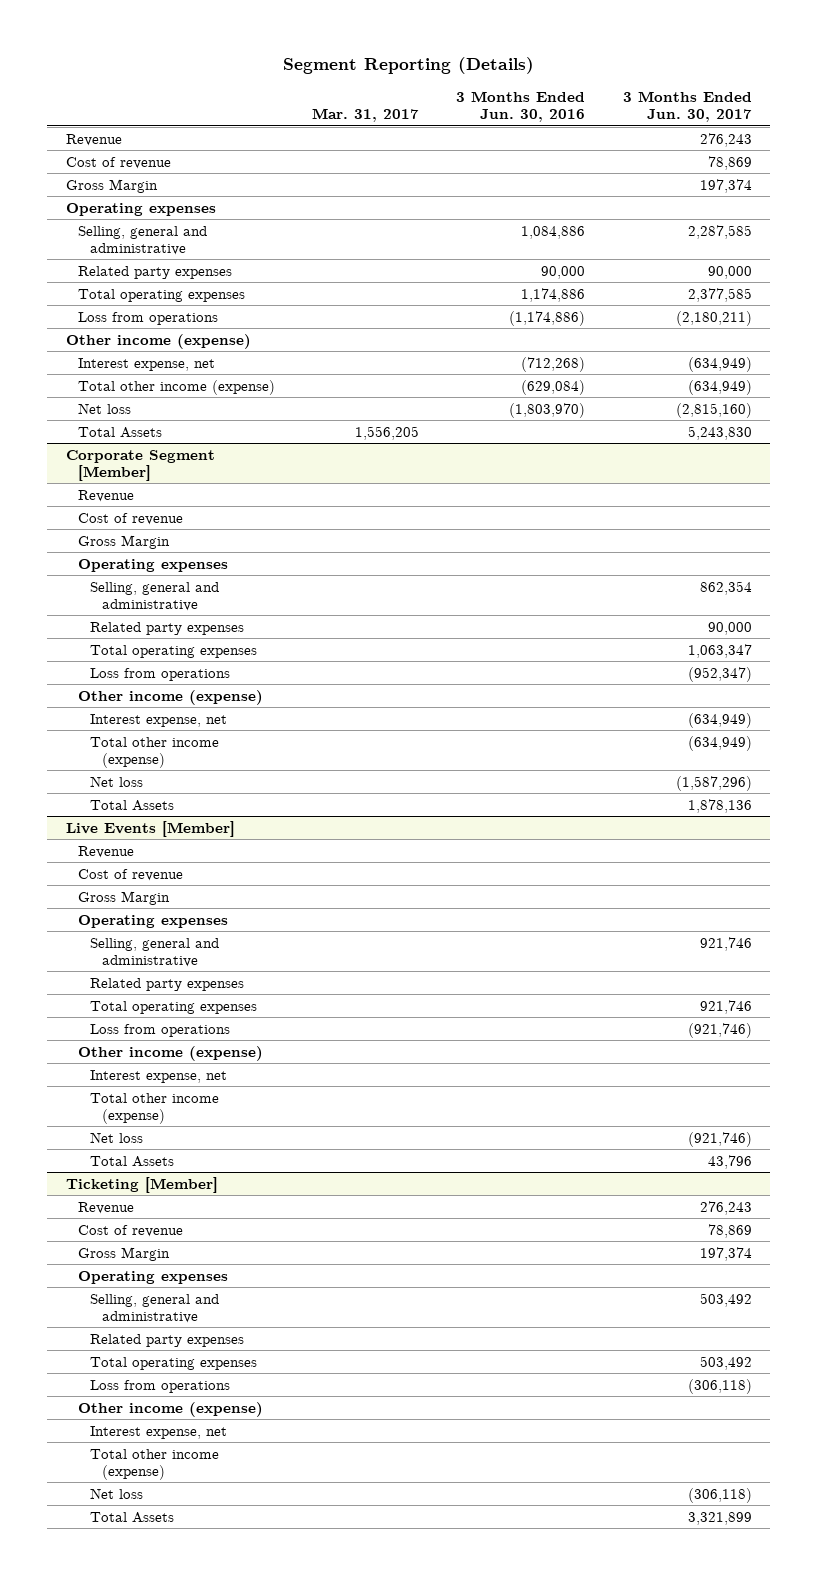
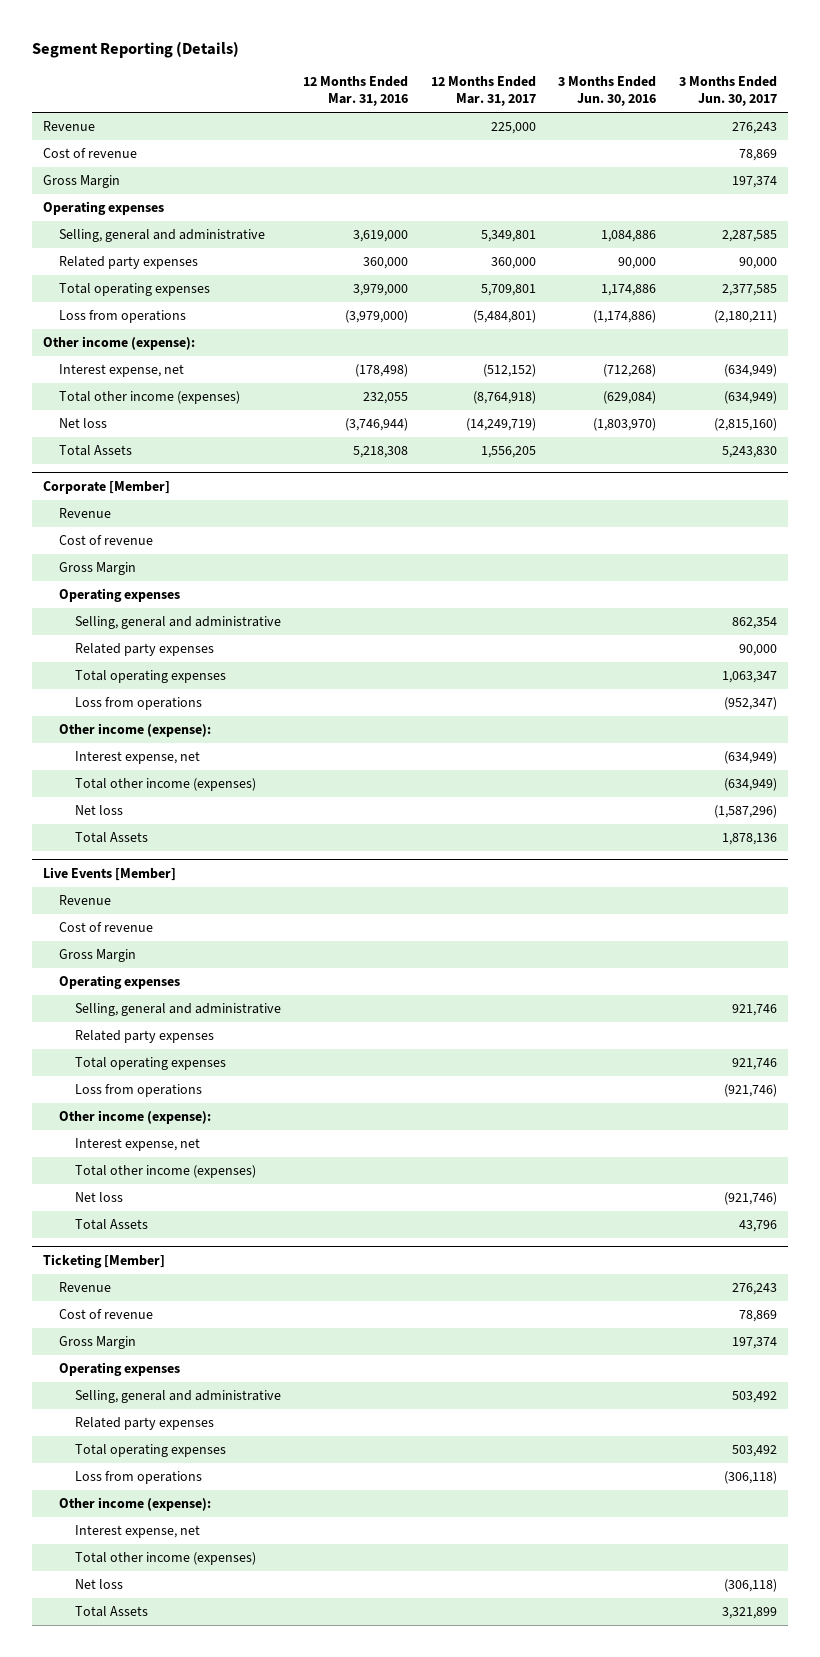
- | Mar. 31, 2017 | 3 Months Ended Jun. 30, 2016 | 3 Months Ended Jun. 30, 2017
+ | 12 Months Ended Mar. 31, 2016 | 12 Months Ended Mar. 31, 2017 | 3 Months Ended Jun. 30, 2016 | 3 Months Ended Jun. 30, 2017
- Other income (expense)
+ Other income (expense):
- Total other income (expense) | | (629,084) | (634,949)
+ Total other income (expenses) | 232,055 | (8,764,918) | (629,084) | (634,949)
- Corporate Segment [Member]
+ Corporate [Member]
- Other income (expense)
+ Other income (expense):
- Total other income (expense) | | | (634,949)
+ Total other income (expenses) | | | | (634,949)
@ Live Events [Member]
- Other income (expense)
+ Other income (expense):
- Total other income (expense)
+ Total other income (expenses)
@ Ticketing [Member]
- Other income (expense)
+ Other income (expense):
- Total other income (expense)
+ Total other income (expenses)

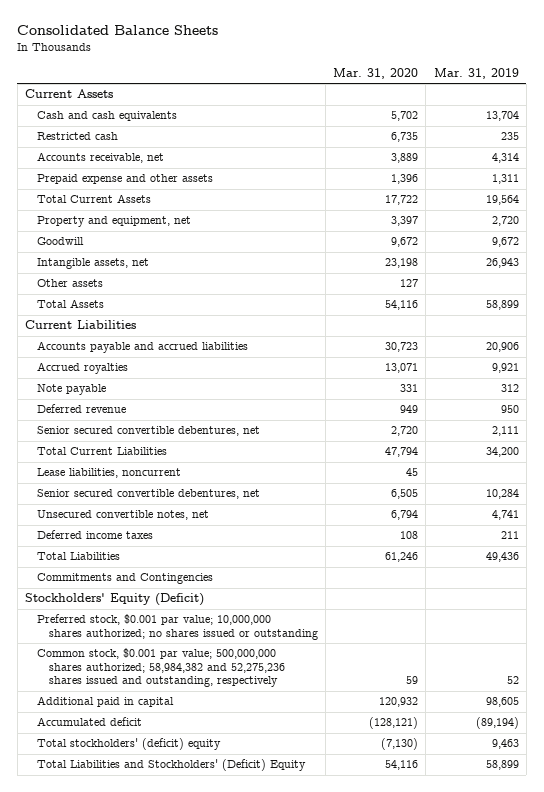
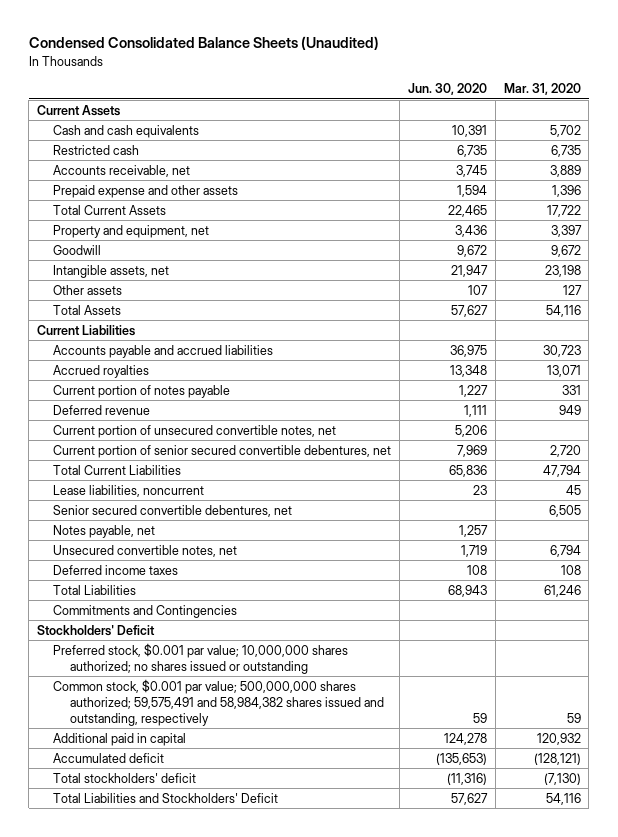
- Consolidated Balance Sheets
+ Condensed Consolidated Balance Sheets (Unaudited)
- | Mar. 31, 2020 | Mar. 31, 2019
+ | Jun. 30, 2020 | Mar. 31, 2020
- Note payable | 331 | 312
+ Current portion of notes payable | 1,227 | 331
- Senior secured convertible debentures, net | 2,720 | 2,111
+ Current portion of unsecured convertible notes, net | 5,206 |
+ Current portion of senior secured convertible debentures, net | 7,969 | 2,720
+ Notes payable, net | 1,257 |
- Stockholders' Equity (Deficit)
+ Stockholders' Deficit
- Common stock, $0.001 par value; 500,000,000 shares authorized; 58,984,382 and 52,275,236 shares issued and outstanding, respectively | 59 | 52
+ Common stock, $0.001 par value; 500,000,000 shares authorized; 59,575,491 and 58,984,382 shares issued and outstanding, respectively | 59 | 59
- Total stockholders' (deficit) equity | (7,130) | 9,463
- Total Liabilities and Stockholders' (Deficit) Equity | 54,116 | 58,899
+ Total stockholders' deficit | (11,316) | (7,130)
+ Total Liabilities and Stockholders' Deficit | 57,627 | 54,116

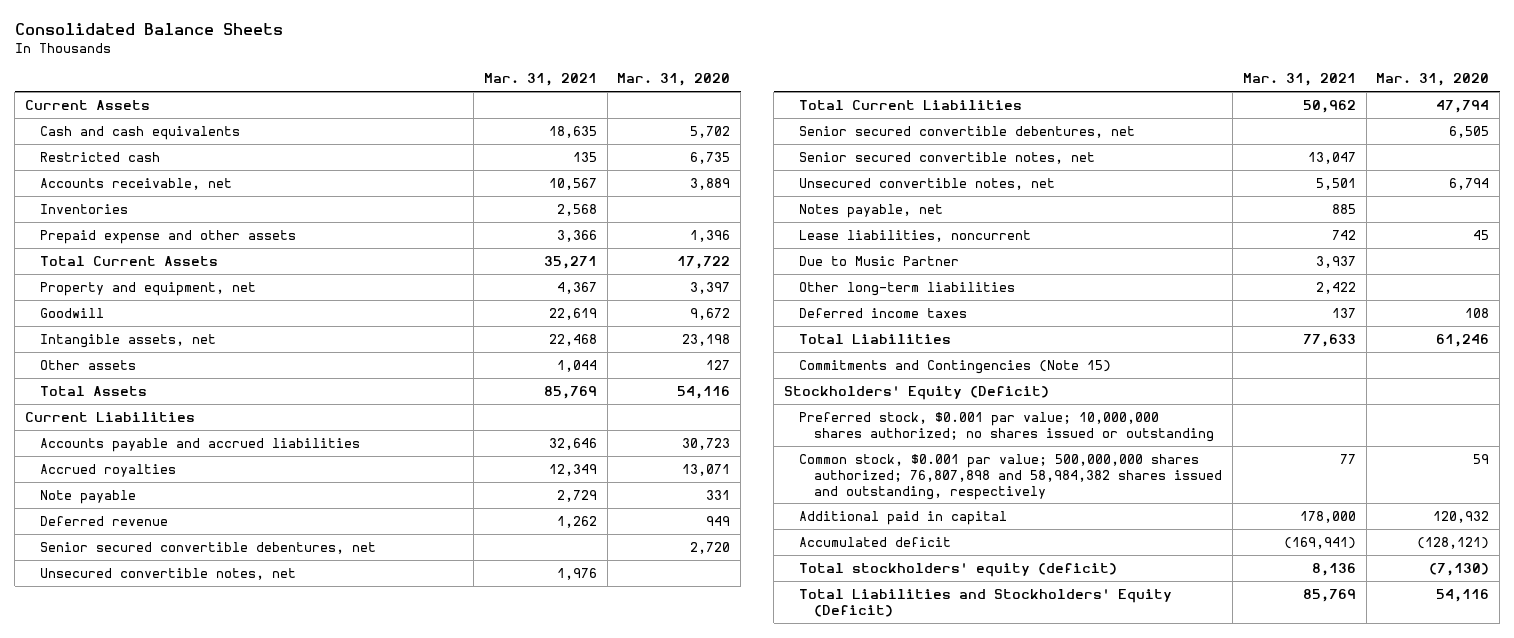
- Condensed Consolidated Balance Sheets (Unaudited)
+ Consolidated Balance Sheets
- | Jun. 30, 2020 | Mar. 31, 2020
+ | Mar. 31, 2021 | Mar. 31, 2020
+ Inventories | 2,568 |
- Current portion of notes payable | 1,227 | 331
+ Note payable | 2,729 | 331
- Current portion of unsecured convertible notes, net | 5,206 |
- Current portion of senior secured convertible debentures, net | 7,969 | 2,720
+ Senior secured convertible debentures, net | | 2,720
+ Unsecured convertible notes, net | 1,976 |
+ Senior secured convertible notes, net | 13,047 |
moved down: Notes payable, net | 885 |
moved down: Lease liabilities, noncurrent | 742 | 45
+ Due to Music Partner | 3,937 |
+ Other long-term liabilities | 2,422 |
- Commitments and Contingencies
- Stockholders' Deficit
+ Commitments and Contingencies (Note 15)
+ Stockholders' Equity (Deficit)
- Common stock, $0.001 par value; 500,000,000 shares authorized; 59,575,491 and 58,984,382 shares issued and outstanding, respectively | 59 | 59
+ Common stock, $0.001 par value; 500,000,000 shares authorized; 76,807,898 and 58,984,382 shares issued and outstanding, respectively | 77 | 59
- Total stockholders' deficit | (11,316) | (7,130)
- Total Liabilities and Stockholders' Deficit | 57,627 | 54,116
+ Total stockholders' equity (deficit) | 8,136 | (7,130)
+ Total Liabilities and Stockholders' Equity (Deficit) | 85,769 | 54,116

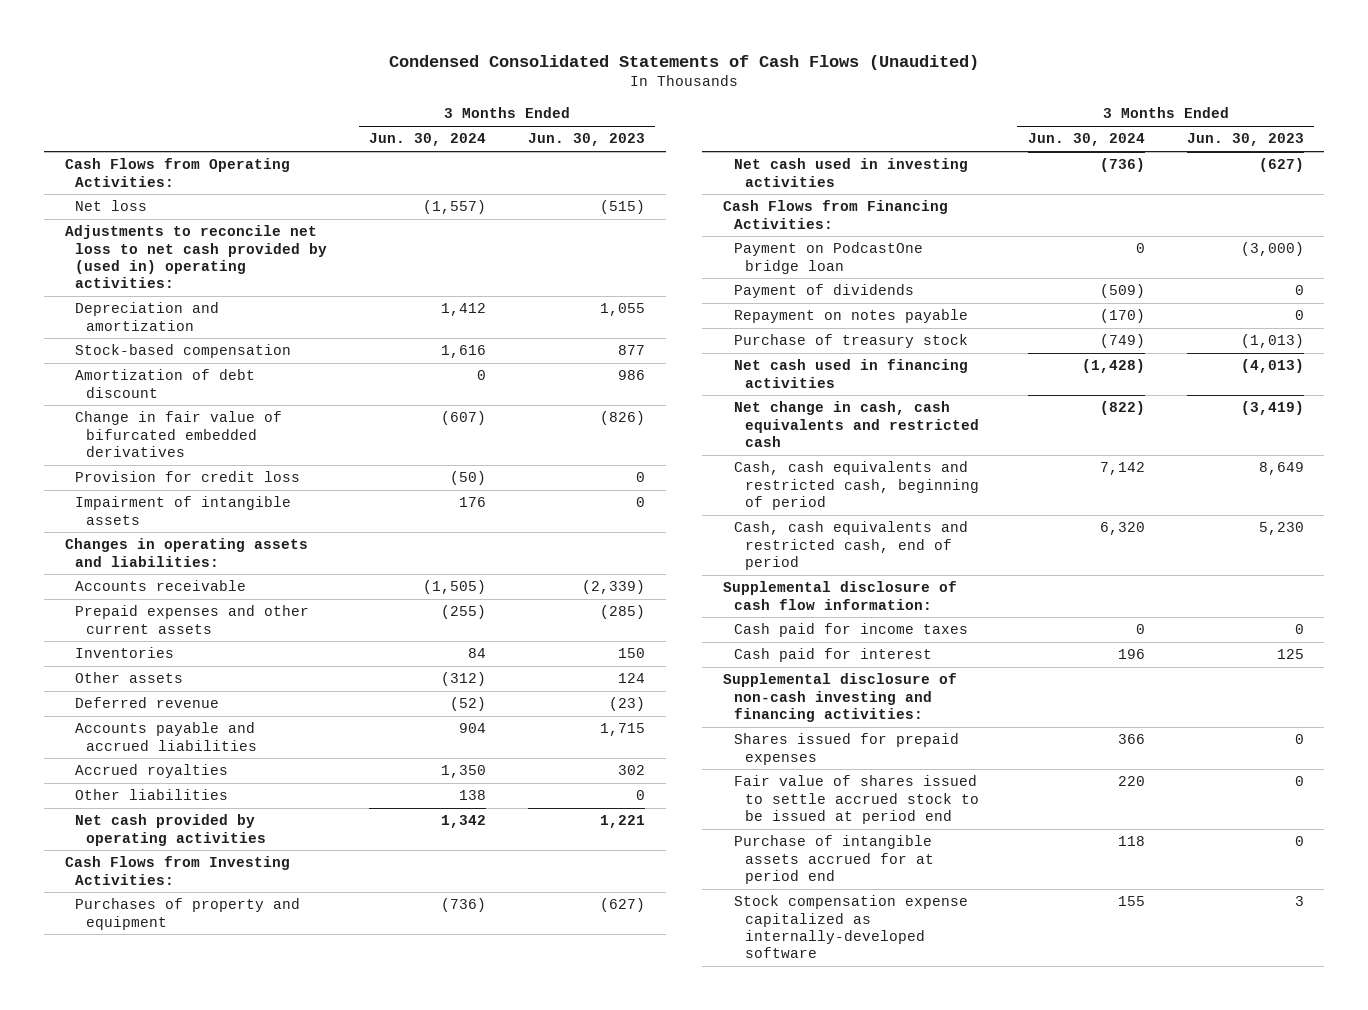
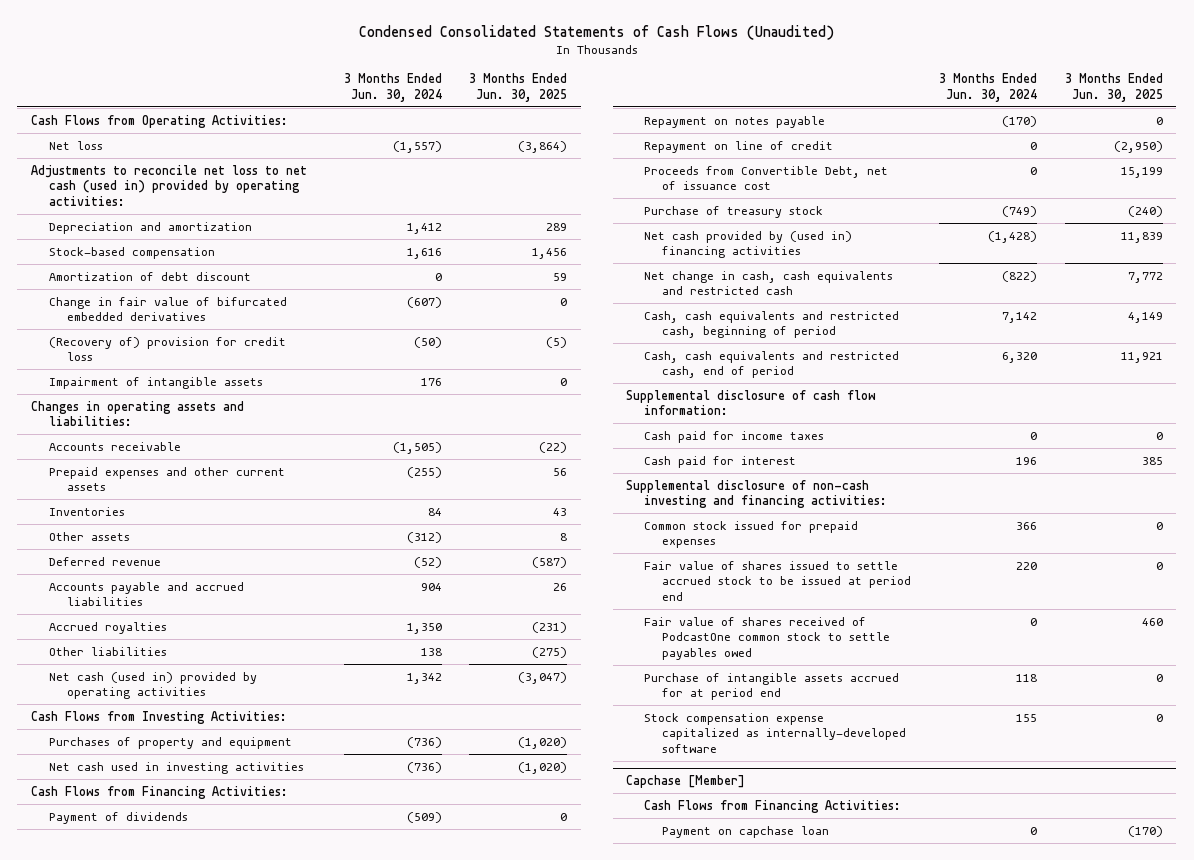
- | 3 Months Ended Jun. 30, 2024 | 3 Months Ended Jun. 30, 2023
+ | 3 Months Ended Jun. 30, 2024 | 3 Months Ended Jun. 30, 2025
- Adjustments to reconcile net loss to net cash provided by (used in) operating activities:
+ Adjustments to reconcile net loss to net cash (used in) provided by operating activities:
- Provision for credit loss | (50) | 0
+ (Recovery of) provision for credit loss | (50) | (5)
- Net cash provided by operating activities | 1,342 | 1,221
+ Net cash (used in) provided by operating activities | 1,342 | (3,047)
- Payment on PodcastOne bridge loan | 0 | (3,000)
+ Repayment on line of credit | 0 | (2,950)
+ Proceeds from Convertible Debt, net of issuance cost | 0 | 15,199
- Net cash used in financing activities | (1,428) | (4,013)
+ Net cash provided by (used in) financing activities | (1,428) | 11,839
- Shares issued for prepaid expenses | 366 | 0
+ Common stock issued for prepaid expenses | 366 | 0
+ Fair value of shares received of PodcastOne common stock to settle payables owed | 0 | 460
+ Capchase [Member]
+ Cash Flows from Financing Activities:
+ Payment on capchase loan | 0 | (170)

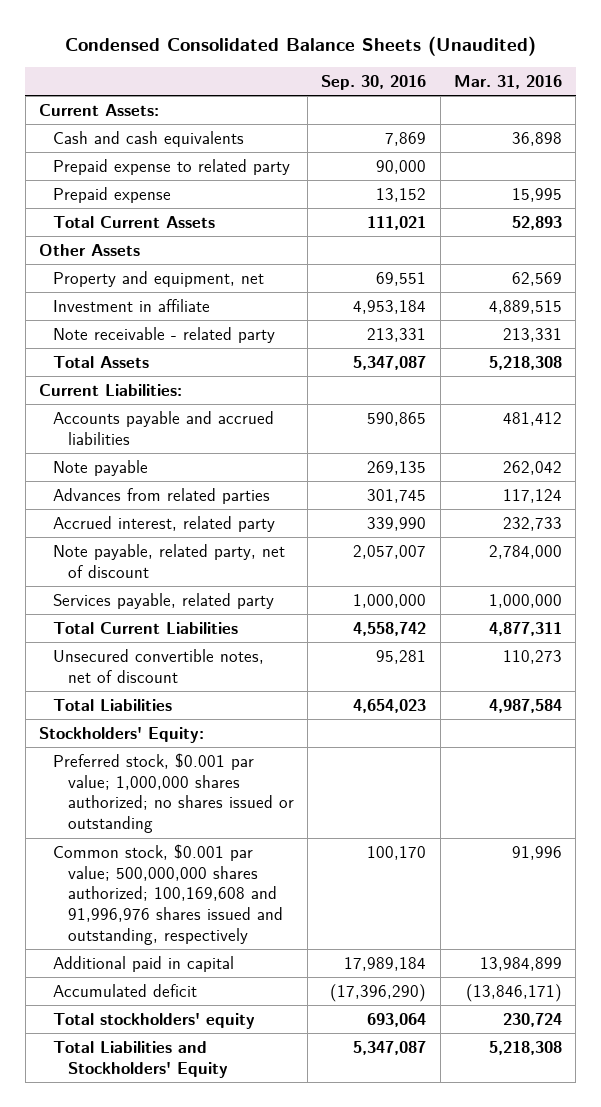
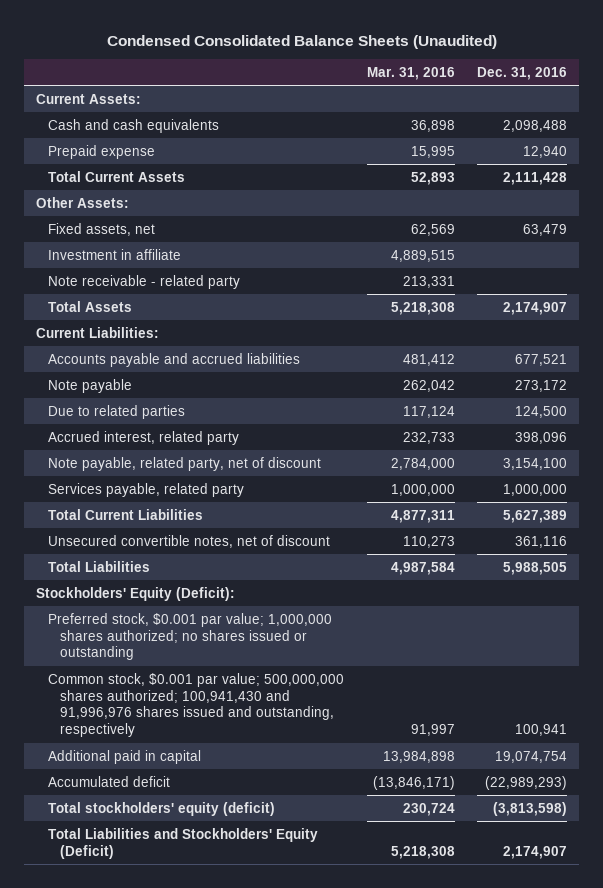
- | Sep. 30, 2016 | Mar. 31, 2016
+ | Mar. 31, 2016 | Dec. 31, 2016
- Prepaid expense to related party | 90,000 |
- Other Assets
- Property and equipment, net | 69,551 | 62,569
+ Other Assets:
+ Fixed assets, net | 62,569 | 63,479
- Advances from related parties | 301,745 | 117,124
+ Due to related parties | 117,124 | 124,500
- Stockholders' Equity:
+ Stockholders' Equity (Deficit):
- Common stock, $0.001 par value; 500,000,000 shares authorized; 100,169,608 and 91,996,976 shares issued and outstanding, respectively | 100,170 | 91,996
- Additional paid in capital | 17,989,184 | 13,984,899
+ Common stock, $0.001 par value; 500,000,000 shares authorized; 100,941,430 and 91,996,976 shares issued and outstanding, respectively | 91,997 | 100,941
+ Additional paid in capital | 13,984,898 | 19,074,754
- Total stockholders' equity | 693,064 | 230,724
- Total Liabilities and Stockholders' Equity | 5,347,087 | 5,218,308
+ Total stockholders' equity (deficit) | 230,724 | (3,813,598)
+ Total Liabilities and Stockholders' Equity (Deficit) | 5,218,308 | 2,174,907

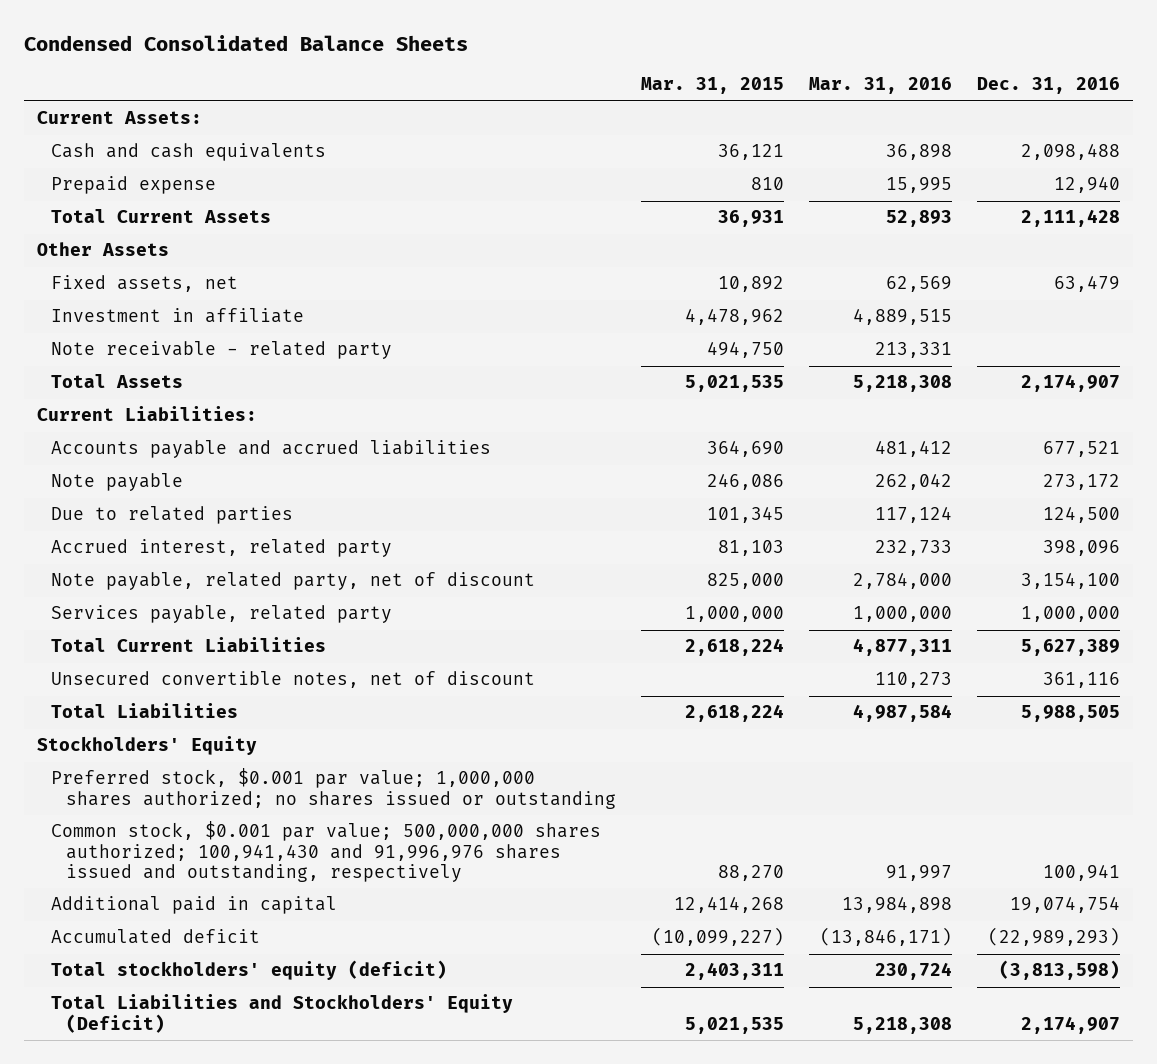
- Condensed Consolidated Balance Sheets (Unaudited)
+ Condensed Consolidated Balance Sheets
- | Mar. 31, 2016 | Dec. 31, 2016
+ | Mar. 31, 2015 | Mar. 31, 2016 | Dec. 31, 2016
- Other Assets:
+ Other Assets
- Stockholders' Equity (Deficit):
+ Stockholders' Equity

